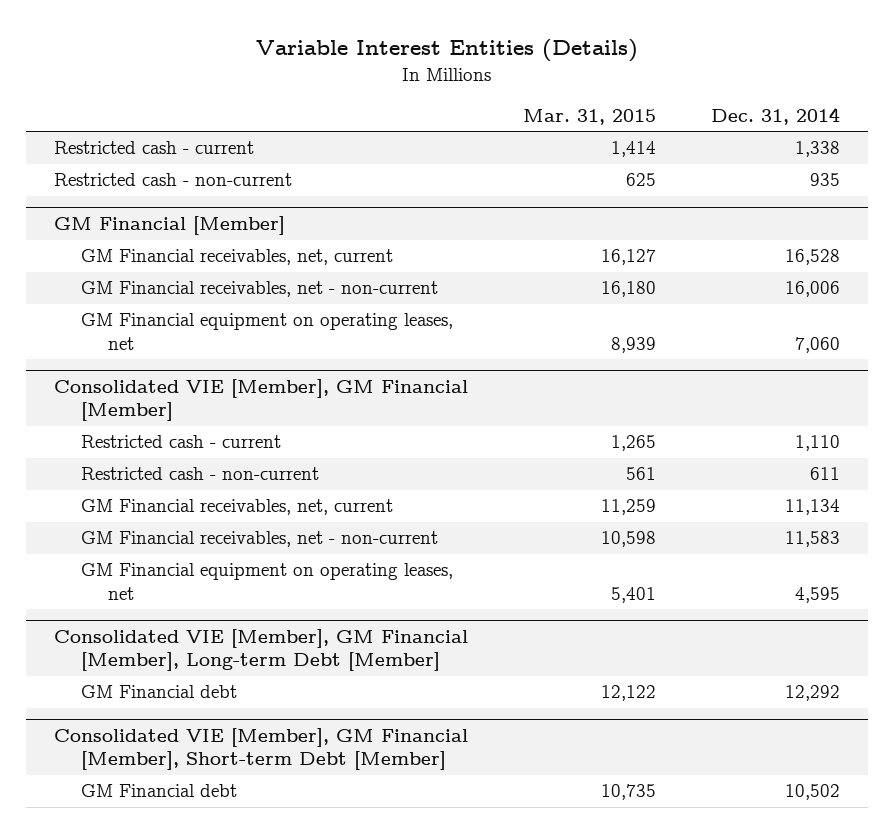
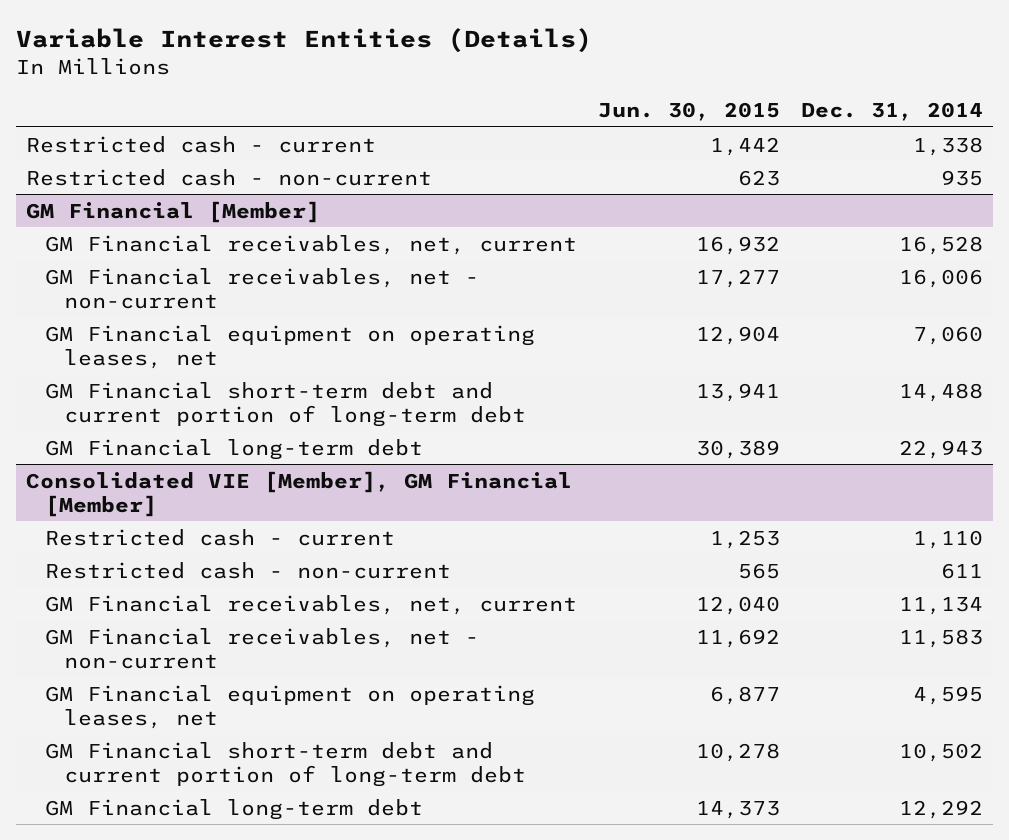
- | Mar. 31, 2015 | Dec. 31, 2014
+ | Jun. 30, 2015 | Dec. 31, 2014
@ GM Financial [Member]
+ GM Financial short-term debt and current portion of long-term debt | 13,941 | 14,488
+ GM Financial long-term debt | 30,389 | 22,943
- Consolidated VIE [Member], GM Financial [Member], Long-term Debt [Member]
- GM Financial debt | 12,122 | 12,292
- Consolidated VIE [Member], GM Financial [Member], Short-term Debt [Member]
- GM Financial debt | 10,735 | 10,502
@ Consolidated VIE [Member], GM Financial [Member]
+ GM Financial short-term debt and current portion of long-term debt | 10,278 | 10,502
+ GM Financial long-term debt | 14,373 | 12,292

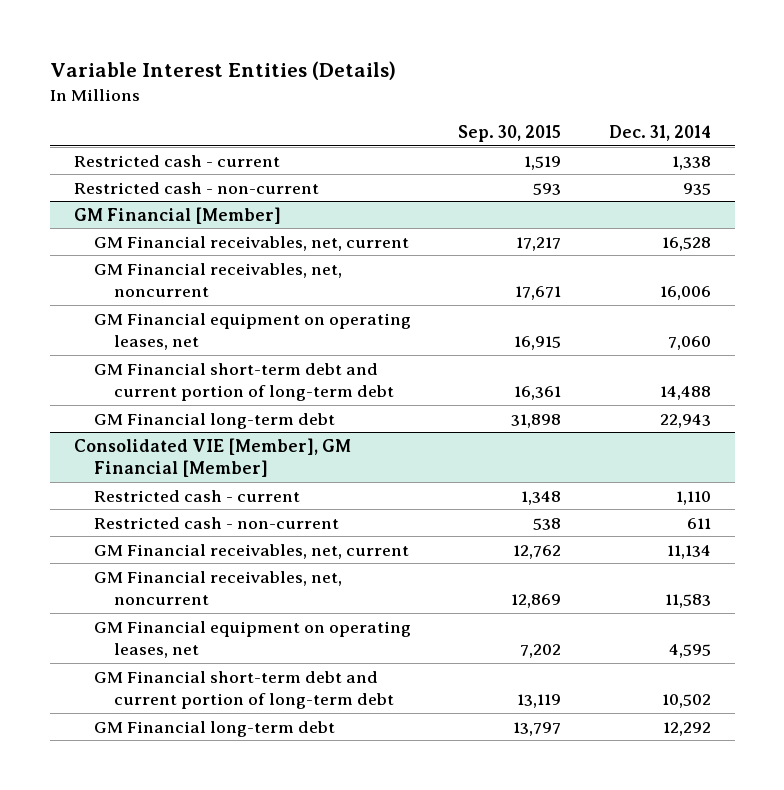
- | Jun. 30, 2015 | Dec. 31, 2014
+ | Sep. 30, 2015 | Dec. 31, 2014
@ GM Financial [Member]
- GM Financial receivables, net - non-current | 17,277 | 16,006
+ GM Financial receivables, net, noncurrent | 17,671 | 16,006
@ Consolidated VIE [Member], GM Financial [Member]
- GM Financial receivables, net - non-current | 11,692 | 11,583
+ GM Financial receivables, net, noncurrent | 12,869 | 11,583

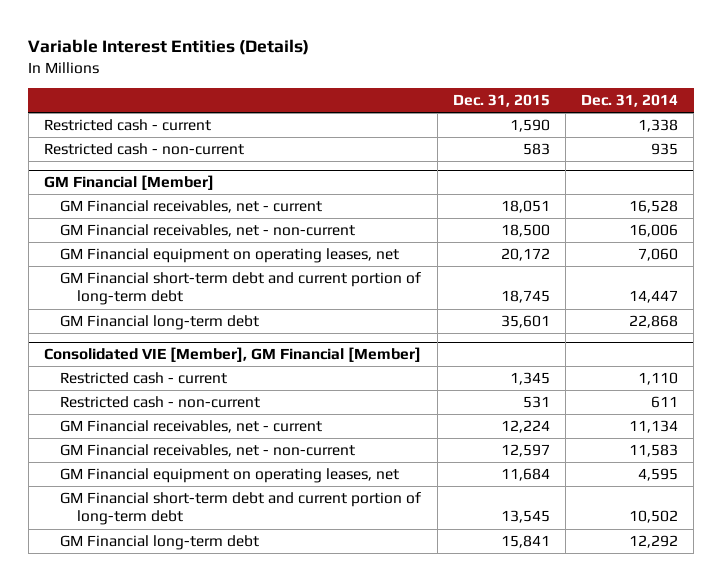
- | Sep. 30, 2015 | Dec. 31, 2014
+ | Dec. 31, 2015 | Dec. 31, 2014
@ GM Financial [Member]
- GM Financial receivables, net, current | 17,217 | 16,528
- GM Financial receivables, net, noncurrent | 17,671 | 16,006
+ GM Financial receivables, net - current | 18,051 | 16,528
+ GM Financial receivables, net - non-current | 18,500 | 16,006
- GM Financial short-term debt and current portion of long-term debt | 16,361 | 14,488
- GM Financial long-term debt | 31,898 | 22,943
+ GM Financial short-term debt and current portion of long-term debt | 18,745 | 14,447
+ GM Financial long-term debt | 35,601 | 22,868
@ Consolidated VIE [Member], GM Financial [Member]
- GM Financial receivables, net, current | 12,762 | 11,134
- GM Financial receivables, net, noncurrent | 12,869 | 11,583
+ GM Financial receivables, net - current | 12,224 | 11,134
+ GM Financial receivables, net - non-current | 12,597 | 11,583

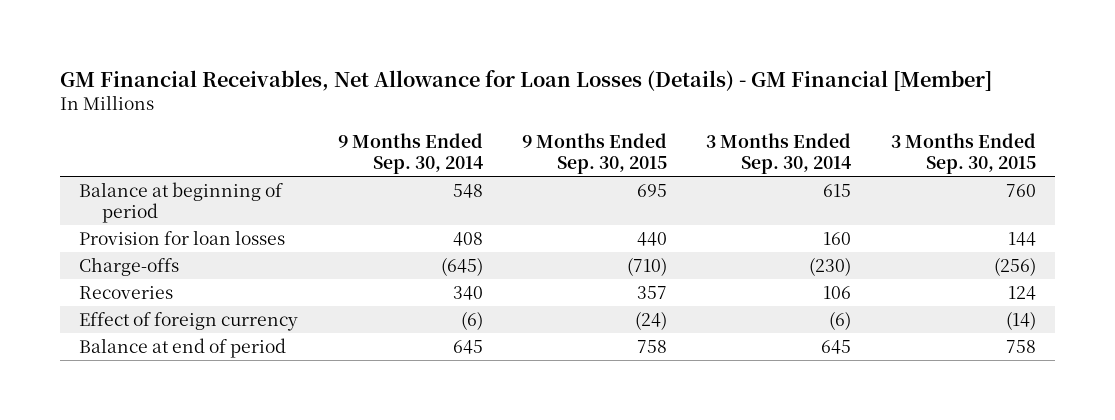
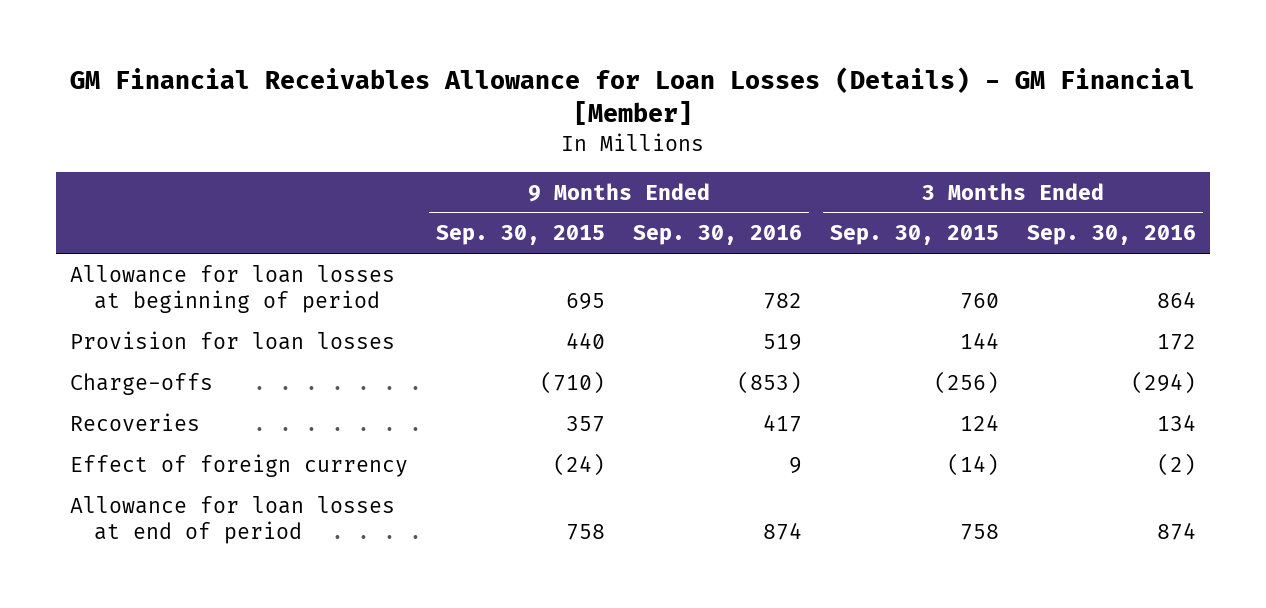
- GM Financial Receivables, Net Allowance for Loan Losses (Details) - GM Financial [Member]
+ GM Financial Receivables Allowance for Loan Losses (Details) - GM Financial [Member]
- | 9 Months Ended Sep. 30, 2014 | 9 Months Ended Sep. 30, 2015 | 3 Months Ended Sep. 30, 2014 | 3 Months Ended Sep. 30, 2015
+ | 9 Months Ended Sep. 30, 2015 | 9 Months Ended Sep. 30, 2016 | 3 Months Ended Sep. 30, 2015 | 3 Months Ended Sep. 30, 2016
- Balance at beginning of period | 548 | 695 | 615 | 760
+ Allowance for loan losses at beginning of period | 695 | 782 | 760 | 864
- Balance at end of period | 645 | 758 | 645 | 758
+ Allowance for loan losses at end of period | 758 | 874 | 758 | 874

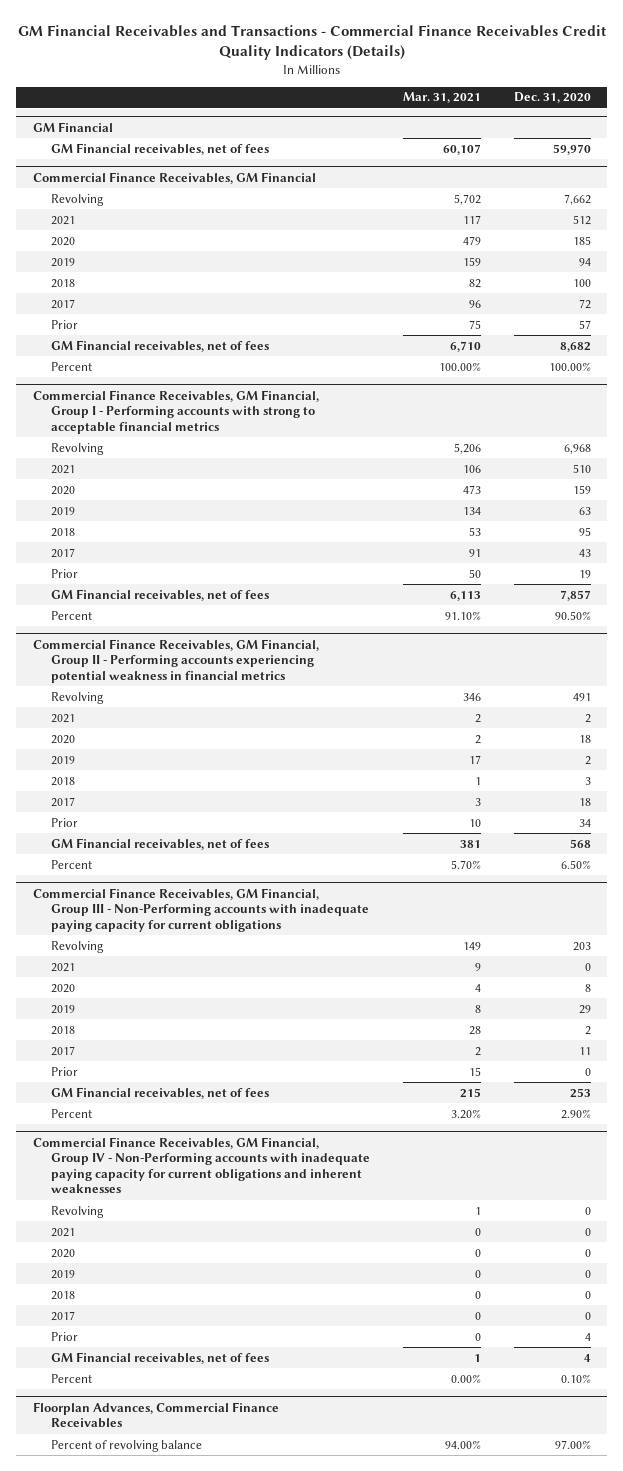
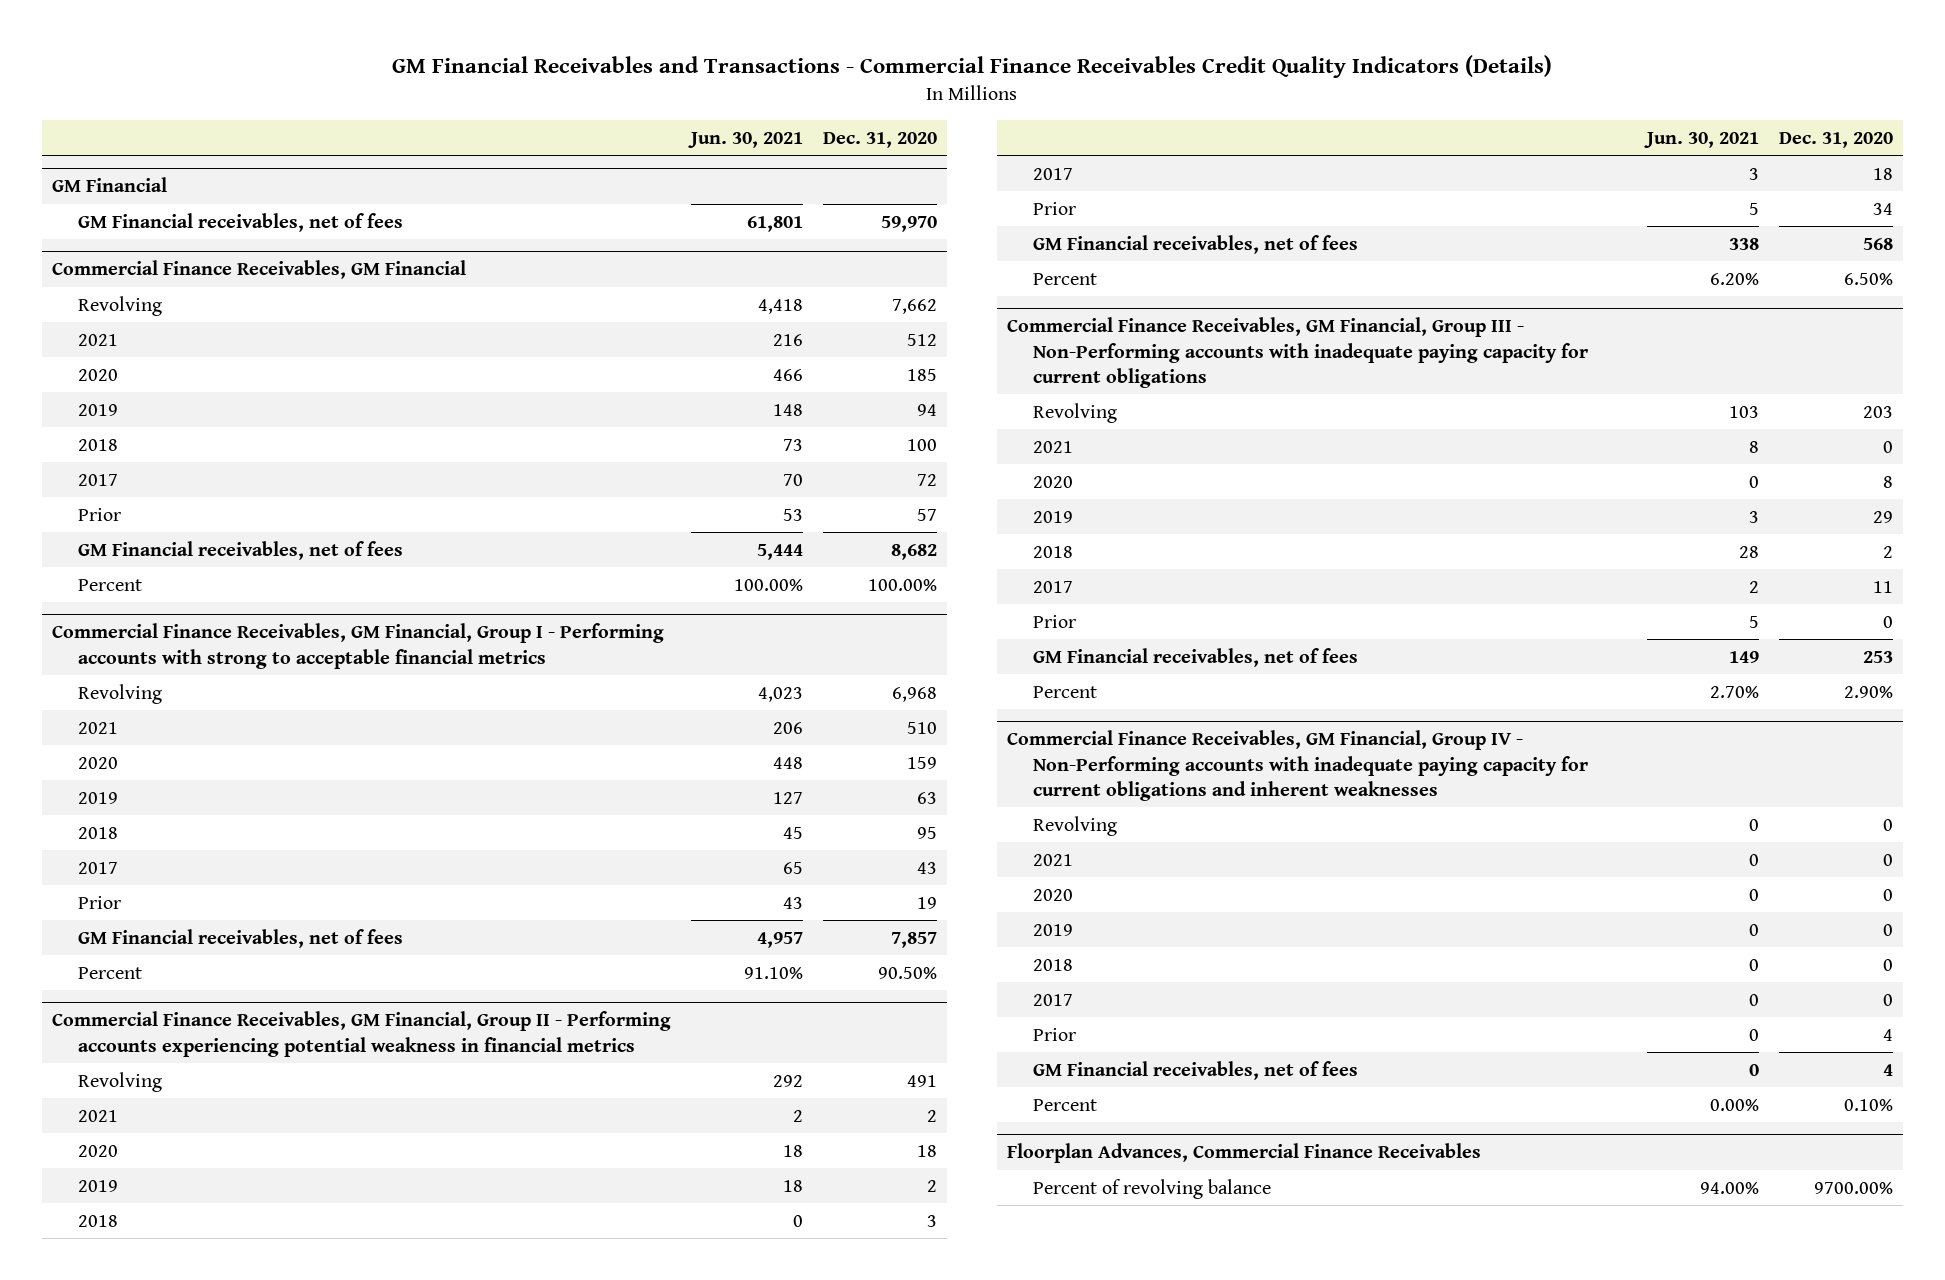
- | Mar. 31, 2021 | Dec. 31, 2020
+ | Jun. 30, 2021 | Dec. 31, 2020
@ Floorplan Advances, Commercial Finance Receivables
- Percent of revolving balance | 94.00% | 97.00%
+ Percent of revolving balance | 94.00% | 9700.00%

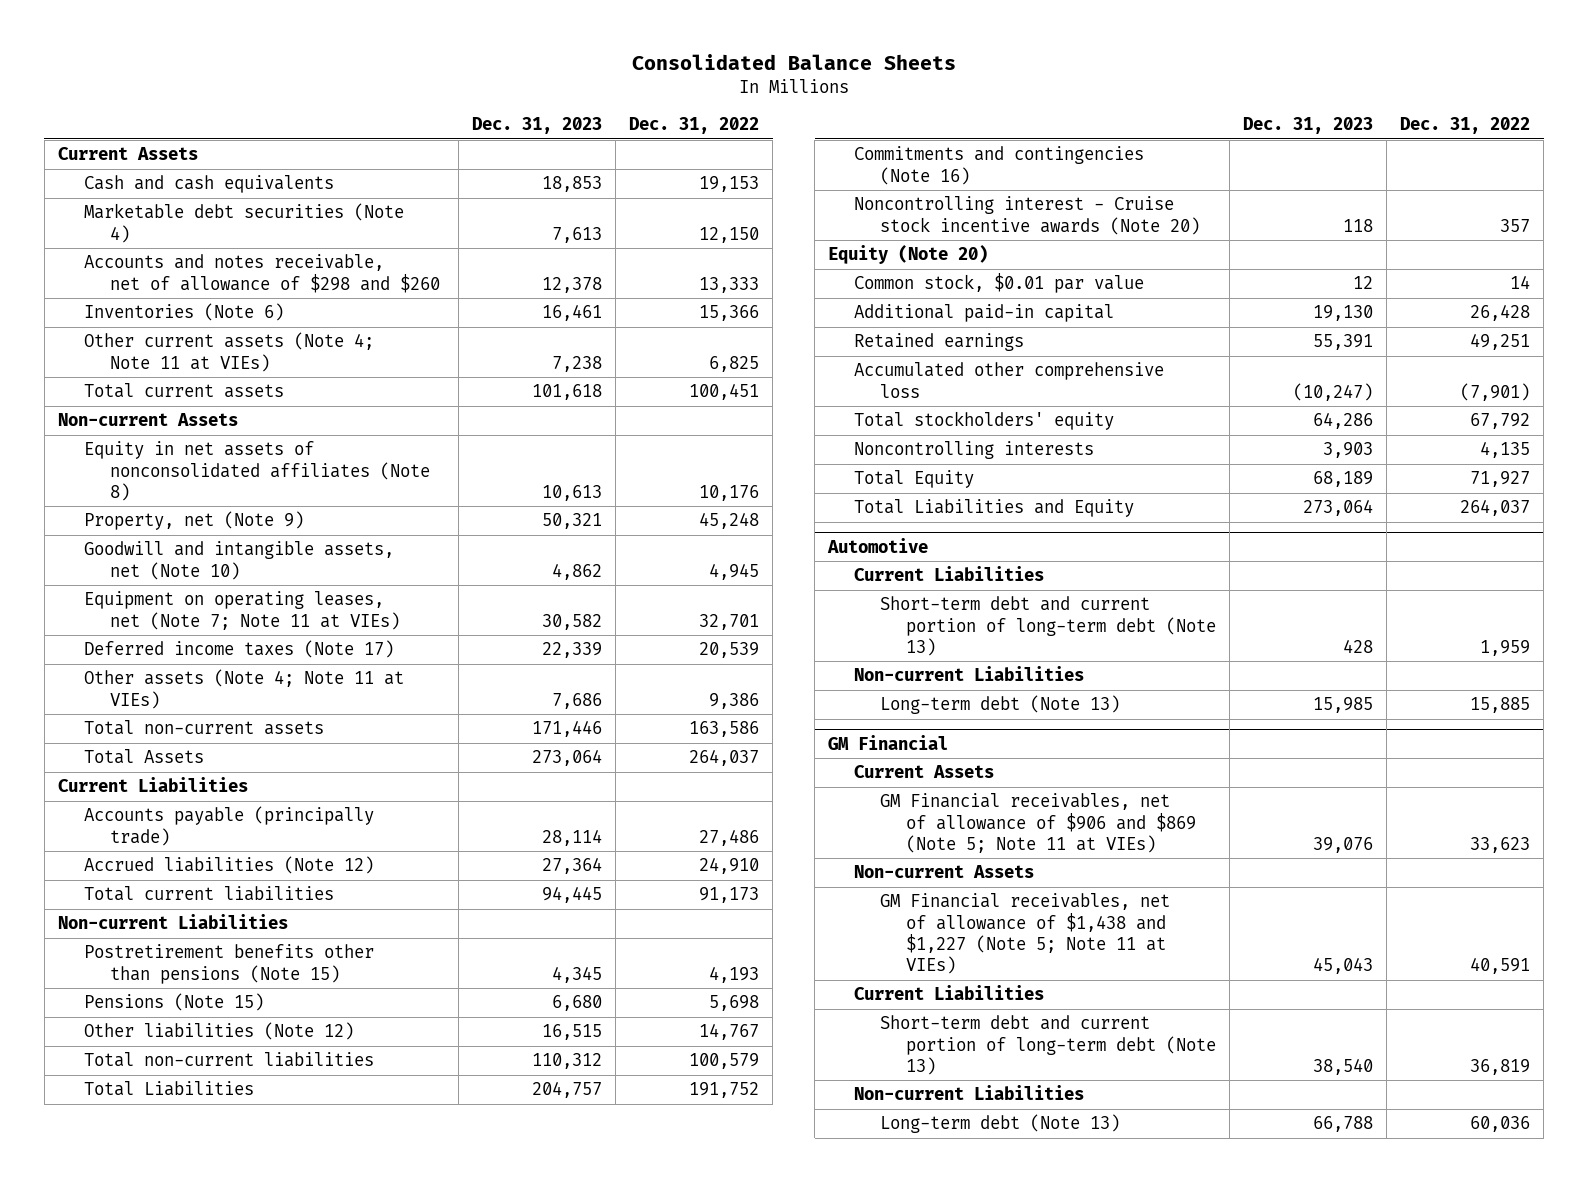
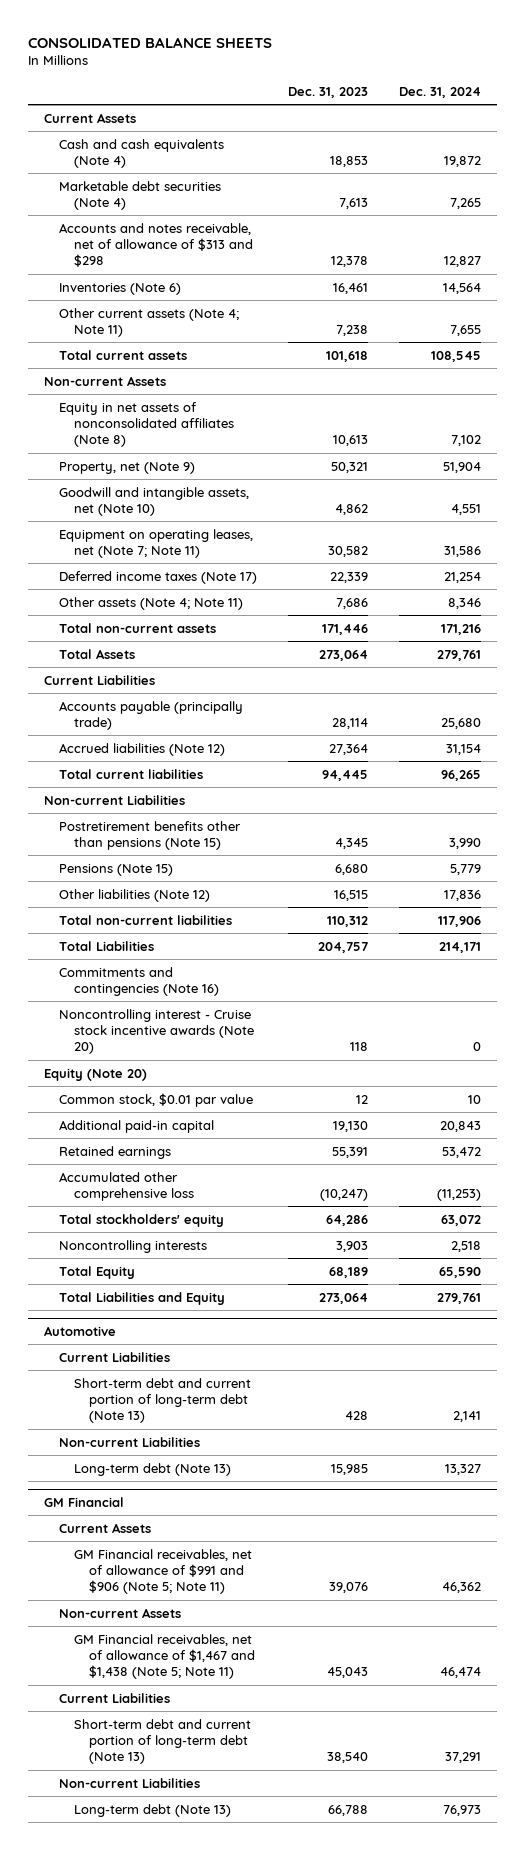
- Consolidated Balance Sheets
+ CONSOLIDATED BALANCE SHEETS
- | Dec. 31, 2023 | Dec. 31, 2022
+ | Dec. 31, 2023 | Dec. 31, 2024
- Cash and cash equivalents | 18,853 | 19,153
+ Cash and cash equivalents (Note 4) | 18,853 | 19,872
- Accounts and notes receivable, net of allowance of $298 and $260 | 12,378 | 13,333
+ Accounts and notes receivable, net of allowance of $313 and $298 | 12,378 | 12,827
- Other current assets (Note 4; Note 11 at VIEs) | 7,238 | 6,825
+ Other current assets (Note 4; Note 11) | 7,238 | 7,655
- Equipment on operating leases, net (Note 7; Note 11 at VIEs) | 30,582 | 32,701
+ Equipment on operating leases, net (Note 7; Note 11) | 30,582 | 31,586
- Other assets (Note 4; Note 11 at VIEs) | 7,686 | 9,386
+ Other assets (Note 4; Note 11) | 7,686 | 8,346
@ GM Financial
- GM Financial receivables, net of allowance of $906 and $869 (Note 5; Note 11 at VIEs) | 39,076 | 33,623
+ GM Financial receivables, net of allowance of $991 and $906 (Note 5; Note 11) | 39,076 | 46,362
- GM Financial receivables, net of allowance of $1,438 and $1,227 (Note 5; Note 11 at VIEs) | 45,043 | 40,591
+ GM Financial receivables, net of allowance of $1,467 and $1,438 (Note 5; Note 11) | 45,043 | 46,474

